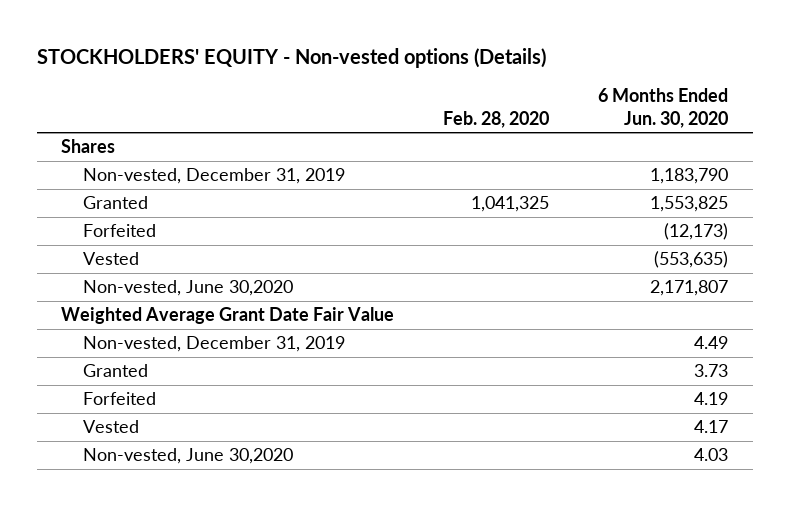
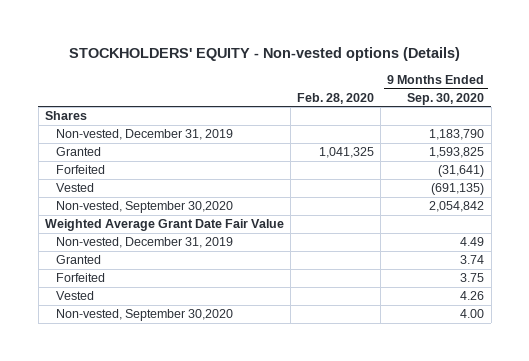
- | Feb. 28, 2020 | 6 Months Ended Jun. 30, 2020
+ | Feb. 28, 2020 | 9 Months Ended Sep. 30, 2020
- Non-vested, June 30,2020 | | 2,171,807
+ Non-vested, September 30,2020 | | 2,054,842
- Non-vested, June 30,2020 | | 4.03
+ Non-vested, September 30,2020 | | 4.00

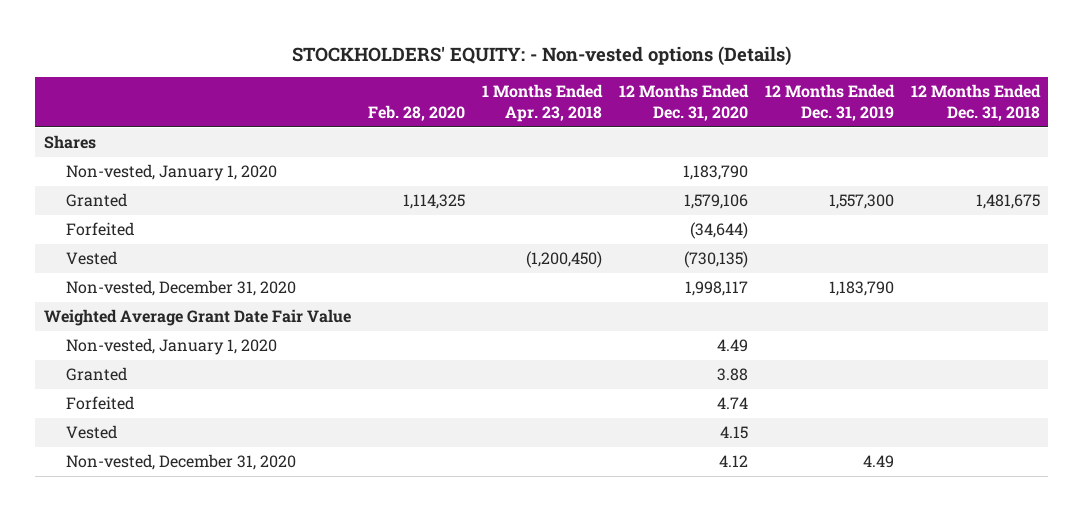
- STOCKHOLDERS' EQUITY - Non-vested options (Details)
+ STOCKHOLDERS' EQUITY: - Non-vested options (Details)
- | Feb. 28, 2020 | 9 Months Ended Sep. 30, 2020
+ | Feb. 28, 2020 | 1 Months Ended Apr. 23, 2018 | 12 Months Ended Dec. 31, 2020 | 12 Months Ended Dec. 31, 2019 | 12 Months Ended Dec. 31, 2018
- Non-vested, December 31, 2019 | | 1,183,790
- Granted | 1,041,325 | 1,593,825
+ Non-vested, January 1, 2020 | | | 1,183,790 | |
+ Granted | 1,114,325 | | 1,579,106 | 1,557,300 | 1,481,675
- Non-vested, September 30,2020 | | 2,054,842
+ Non-vested, December 31, 2020 | | | 1,998,117 | 1,183,790 |
- Non-vested, December 31, 2019 | | 4.49
+ Non-vested, January 1, 2020 | | | 4.49 | |
- Non-vested, September 30,2020 | | 4.00
+ Non-vested, December 31, 2020 | | | 4.12 | 4.49 |

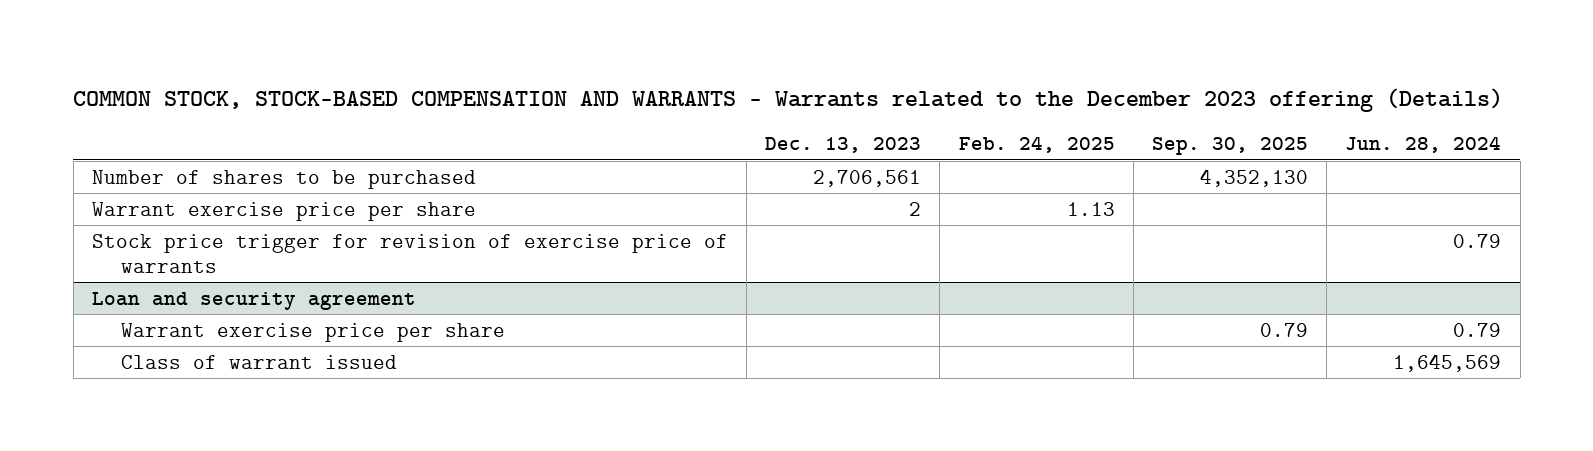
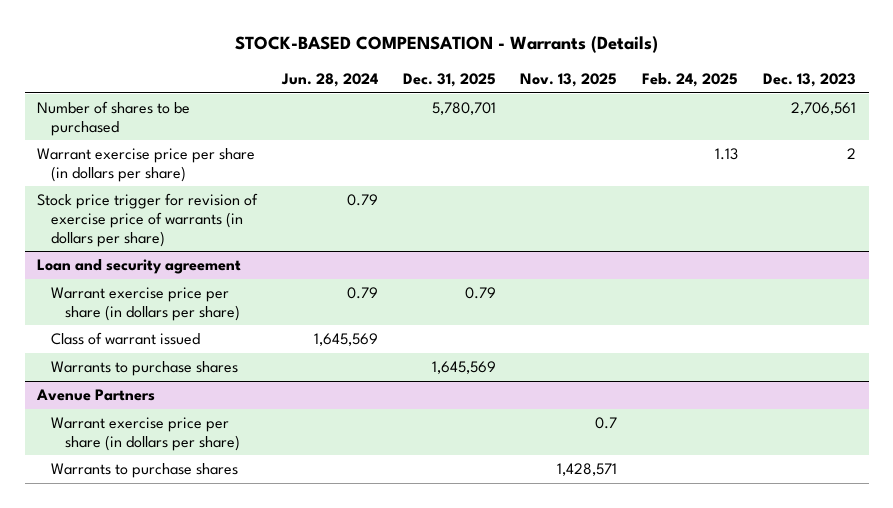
- COMMON STOCK, STOCK-BASED COMPENSATION AND WARRANTS - Warrants related to the December 2023 offering (Details)
+ STOCK-BASED COMPENSATION - Warrants (Details)
- | Dec. 13, 2023 | Feb. 24, 2025 | Sep. 30, 2025 | Jun. 28, 2024
+ | Jun. 28, 2024 | Dec. 31, 2025 | Nov. 13, 2025 | Feb. 24, 2025 | Dec. 13, 2023
- Warrant exercise price per share | 2 | 1.13 | |
- Stock price trigger for revision of exercise price of warrants | | | | 0.79
+ Warrant exercise price per share (in dollars per share) | | | | 1.13 | 2
+ Stock price trigger for revision of exercise price of warrants (in dollars per share) | 0.79 | | | |
@ Loan and security agreement
- Warrant exercise price per share | | | 0.79 | 0.79
+ Warrant exercise price per share (in dollars per share) | 0.79 | 0.79 | | |
+ Warrants to purchase shares | | 1,645,569 | | |
+ Avenue Partners
+ Warrant exercise price per share (in dollars per share) | | | 0.7 | |
+ Warrants to purchase shares | | | 1,428,571 | |

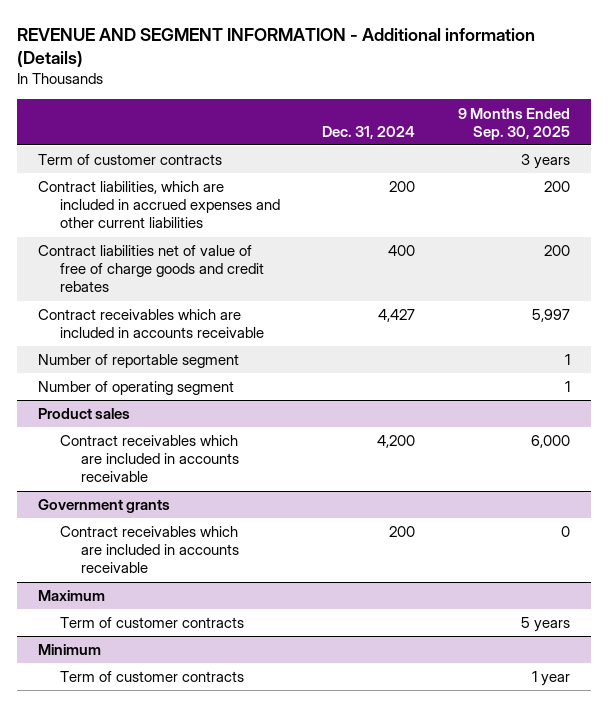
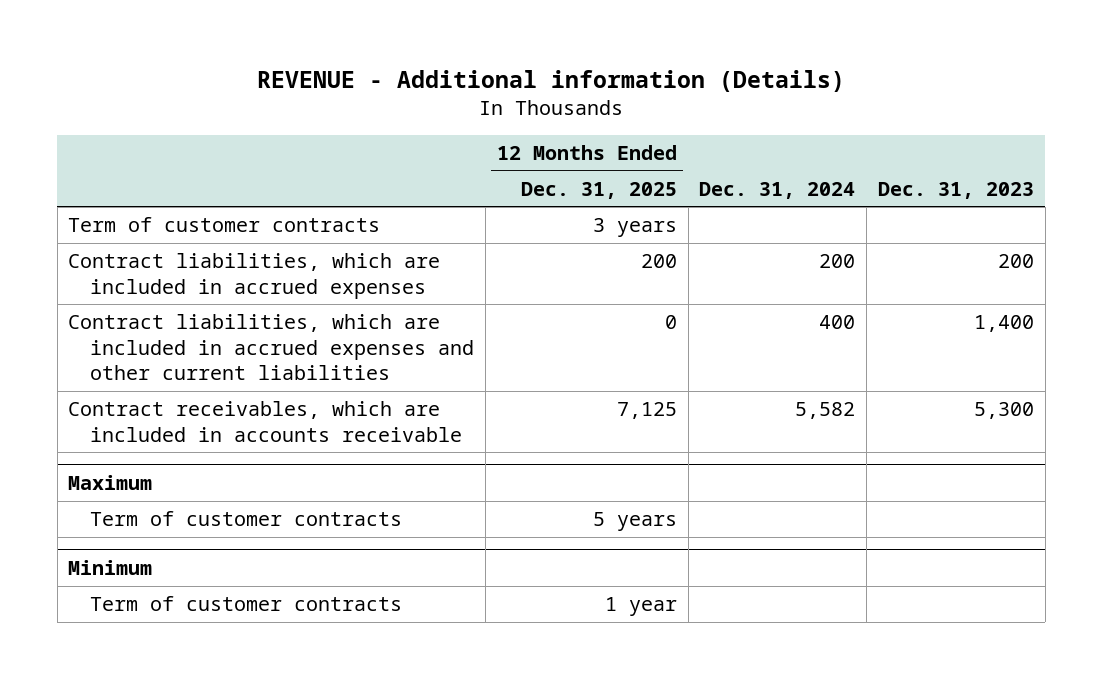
- REVENUE AND SEGMENT INFORMATION - Additional information (Details)
+ REVENUE - Additional information (Details)
- | Dec. 31, 2024 | 9 Months Ended Sep. 30, 2025
+ | 12 Months Ended Dec. 31, 2025 | Dec. 31, 2024 | Dec. 31, 2023
- Contract liabilities, which are included in accrued expenses and other current liabilities | 200 | 200
- Contract liabilities net of value of free of charge goods and credit rebates | 400 | 200
- Contract receivables which are included in accounts receivable | 4,427 | 5,997
- Number of reportable segment | | 1
- Number of operating segment | | 1
- Product sales
- Contract receivables which are included in accounts receivable | 4,200 | 6,000
- Government grants
- Contract receivables which are included in accounts receivable | 200 | 0
+ Contract liabilities, which are included in accrued expenses | 200 | 200 | 200
+ Contract liabilities, which are included in accrued expenses and other current liabilities | 0 | 400 | 1,400
+ Contract receivables, which are included in accounts receivable | 7,125 | 5,582 | 5,300

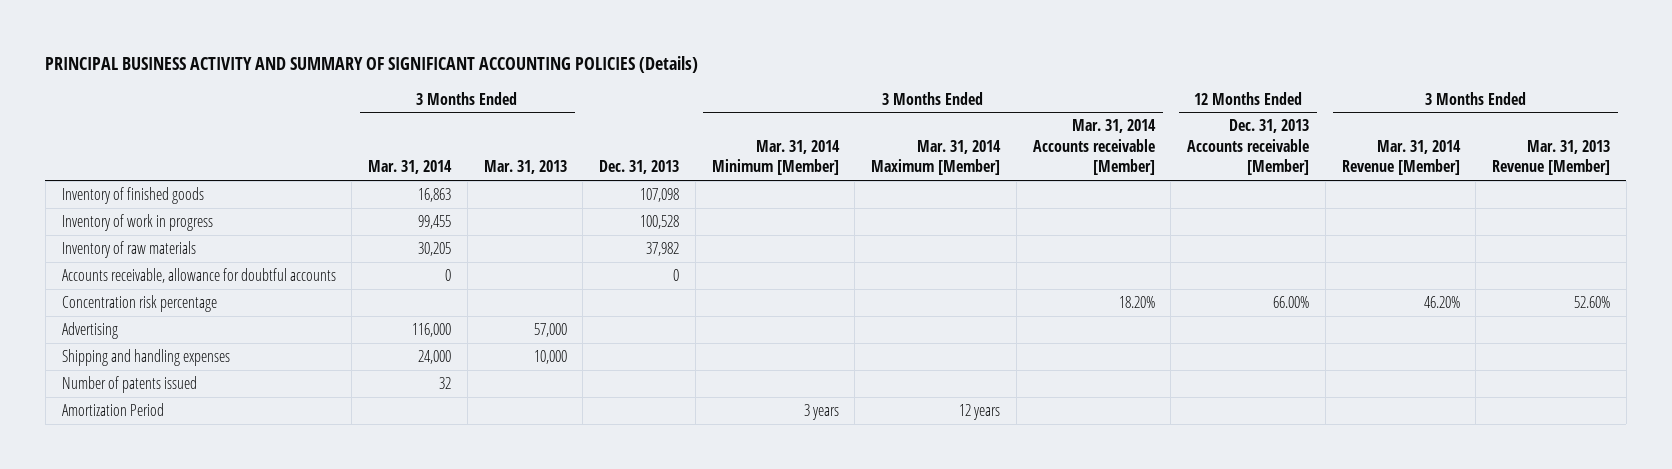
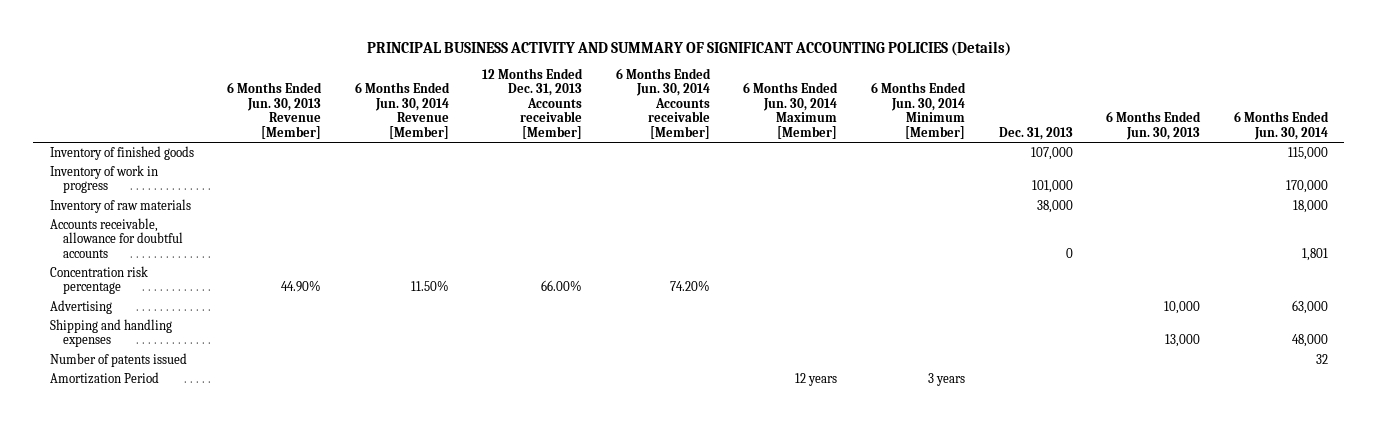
- | 3 Months Ended Mar. 31, 2014 | 3 Months Ended Mar. 31, 2013 | Dec. 31, 2013 | 3 Months Ended Mar. 31, 2014 Minimum [Member] | 3 Months Ended Mar. 31, 2014 Maximum [Member] | 3 Months Ended Mar. 31, 2014 Accounts receivable [Member] | 12 Months Ended Dec. 31, 2013 Accounts receivable [Member] | 3 Months Ended Mar. 31, 2014 Revenue [Member] | 3 Months Ended Mar. 31, 2013 Revenue [Member]
+ | 6 Months Ended Jun. 30, 2013 Revenue [Member] | 6 Months Ended Jun. 30, 2014 Revenue [Member] | 12 Months Ended Dec. 31, 2013 Accounts receivable [Member] | 6 Months Ended Jun. 30, 2014 Accounts receivable [Member] | 6 Months Ended Jun. 30, 2014 Maximum [Member] | 6 Months Ended Jun. 30, 2014 Minimum [Member] | Dec. 31, 2013 | 6 Months Ended Jun. 30, 2013 | 6 Months Ended Jun. 30, 2014
- Inventory of finished goods | 16,863 | | 107,098 | | | | | |
- Inventory of work in progress | 99,455 | | 100,528 | | | | | |
- Inventory of raw materials | 30,205 | | 37,982 | | | | | |
+ Inventory of finished goods | | | | | | | 107,000 | | 115,000
+ Inventory of work in progress | | | | | | | 101,000 | | 170,000
+ Inventory of raw materials | | | | | | | 38,000 | | 18,000

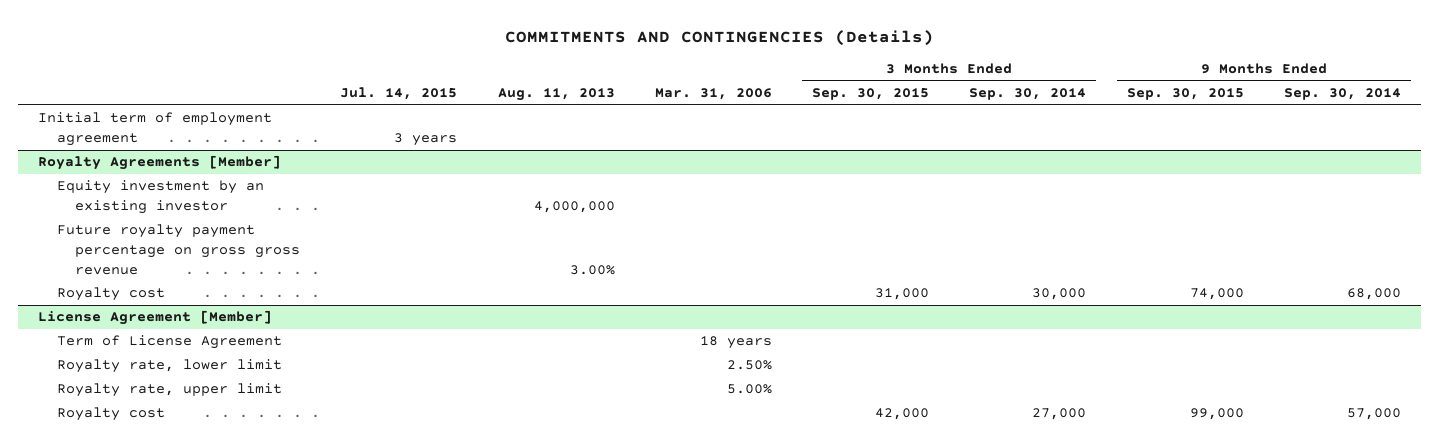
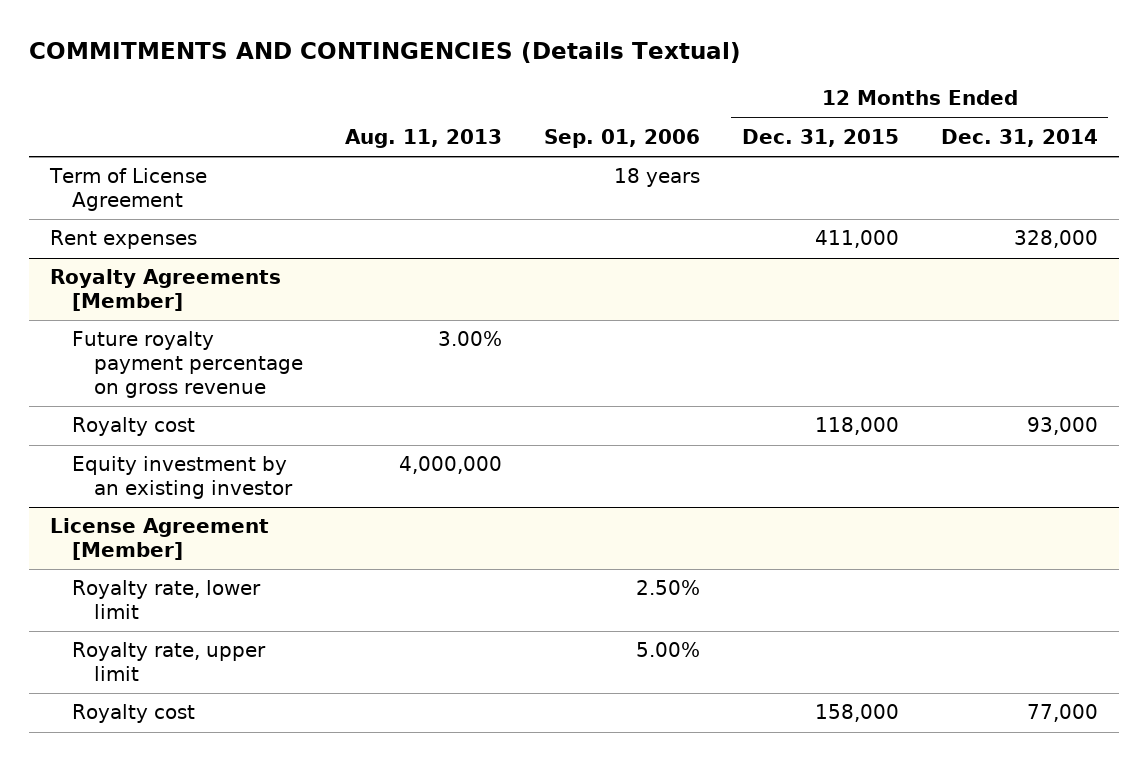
- COMMITMENTS AND CONTINGENCIES (Details)
+ COMMITMENTS AND CONTINGENCIES (Details Textual)
- | Jul. 14, 2015 | Aug. 11, 2013 | Mar. 31, 2006 | 3 Months Ended Sep. 30, 2015 | 3 Months Ended Sep. 30, 2014 | 9 Months Ended Sep. 30, 2015 | 9 Months Ended Sep. 30, 2014
+ | Aug. 11, 2013 | Sep. 01, 2006 | 12 Months Ended Dec. 31, 2015 | 12 Months Ended Dec. 31, 2014
- Initial term of employment agreement | 3 years | | | | | |
+ Term of License Agreement | | 18 years | |
+ Rent expenses | | | 411,000 | 328,000
@ Royalty Agreements [Member]
- Future royalty payment percentage on gross gross revenue | | 3.00% | | | | |
+ Future royalty payment percentage on gross revenue | 3.00% | | |
moved down: Equity investment by an existing investor | 4,000,000 | | |
@ License Agreement [Member]
- Term of License Agreement | | | 18 years | | | |

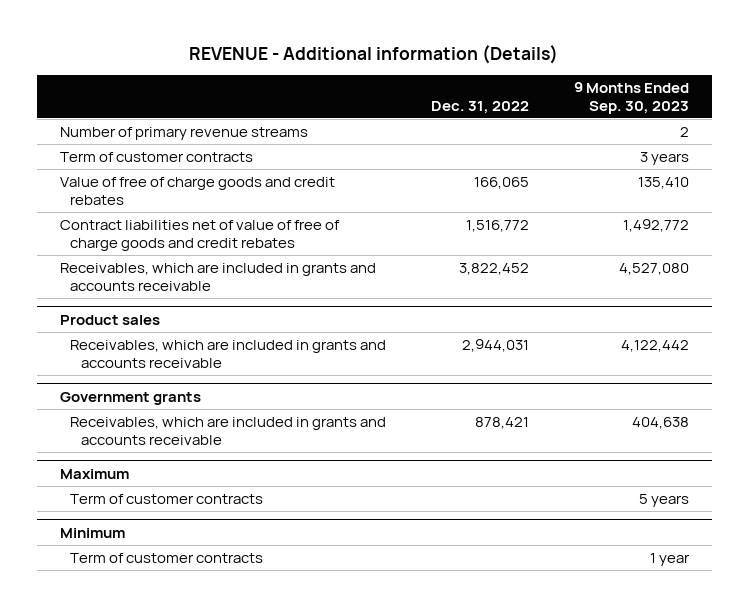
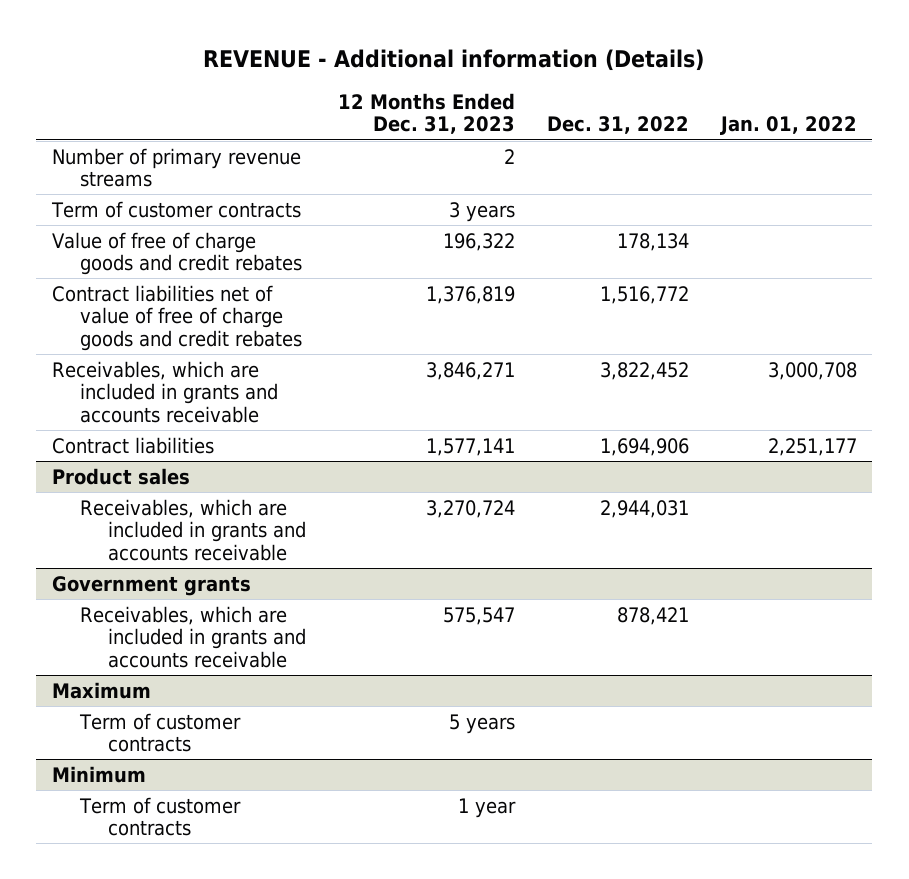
- | Dec. 31, 2022 | 9 Months Ended Sep. 30, 2023
+ | 12 Months Ended Dec. 31, 2023 | Dec. 31, 2022 | Jan. 01, 2022
- Value of free of charge goods and credit rebates | 166,065 | 135,410
+ Value of free of charge goods and credit rebates | 196,322 | 178,134 |
+ Contract liabilities | 1,577,141 | 1,694,906 | 2,251,177

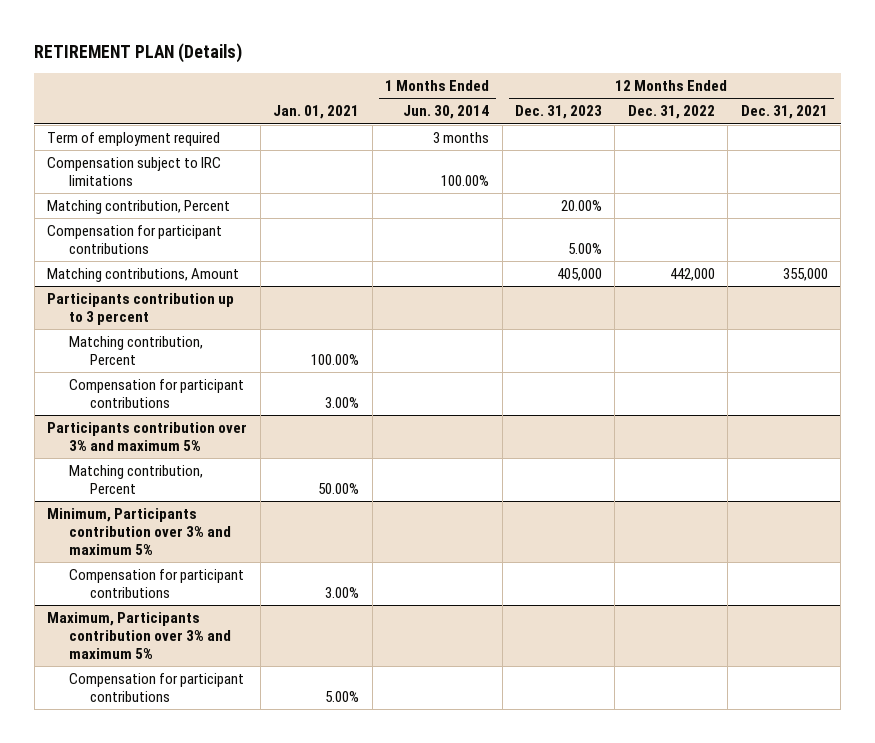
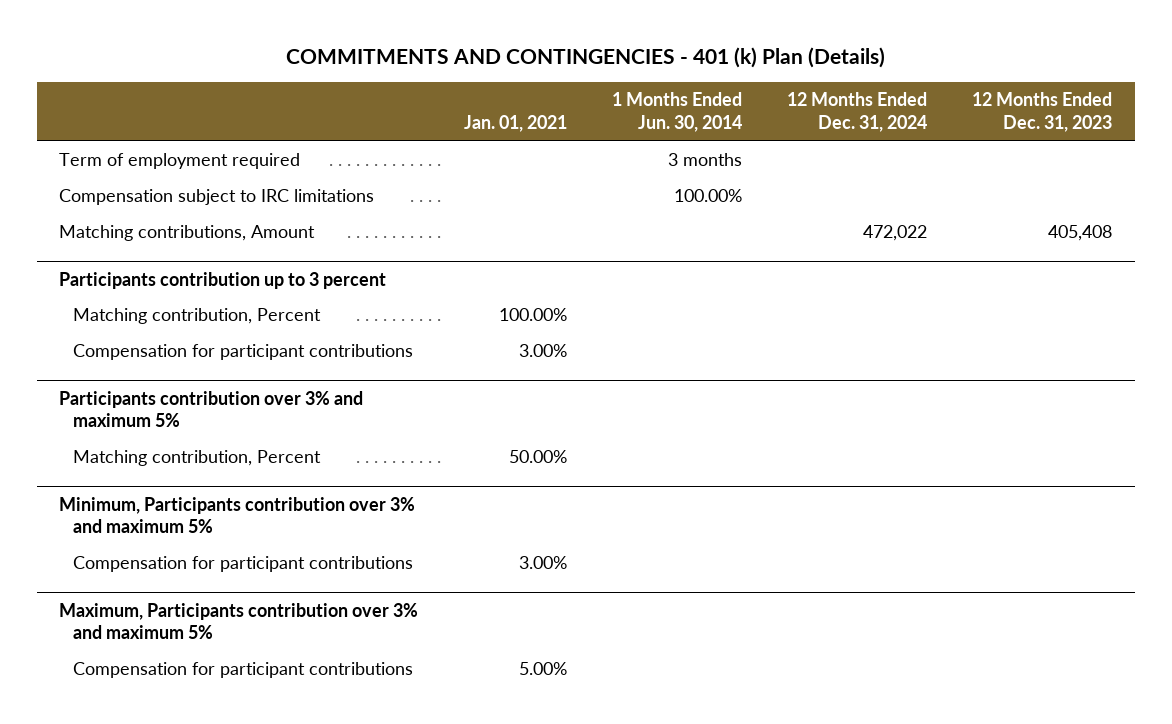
- RETIREMENT PLAN (Details)
+ COMMITMENTS AND CONTINGENCIES - 401 (k) Plan (Details)
- | Jan. 01, 2021 | 1 Months Ended Jun. 30, 2014 | 12 Months Ended Dec. 31, 2023 | 12 Months Ended Dec. 31, 2022 | 12 Months Ended Dec. 31, 2021
+ | Jan. 01, 2021 | 1 Months Ended Jun. 30, 2014 | 12 Months Ended Dec. 31, 2024 | 12 Months Ended Dec. 31, 2023
- Matching contribution, Percent | | | 20.00% | |
- Compensation for participant contributions | | | 5.00% | |
- Matching contributions, Amount | | | 405,000 | 442,000 | 355,000
+ Matching contributions, Amount | | | 472,022 | 405,408

